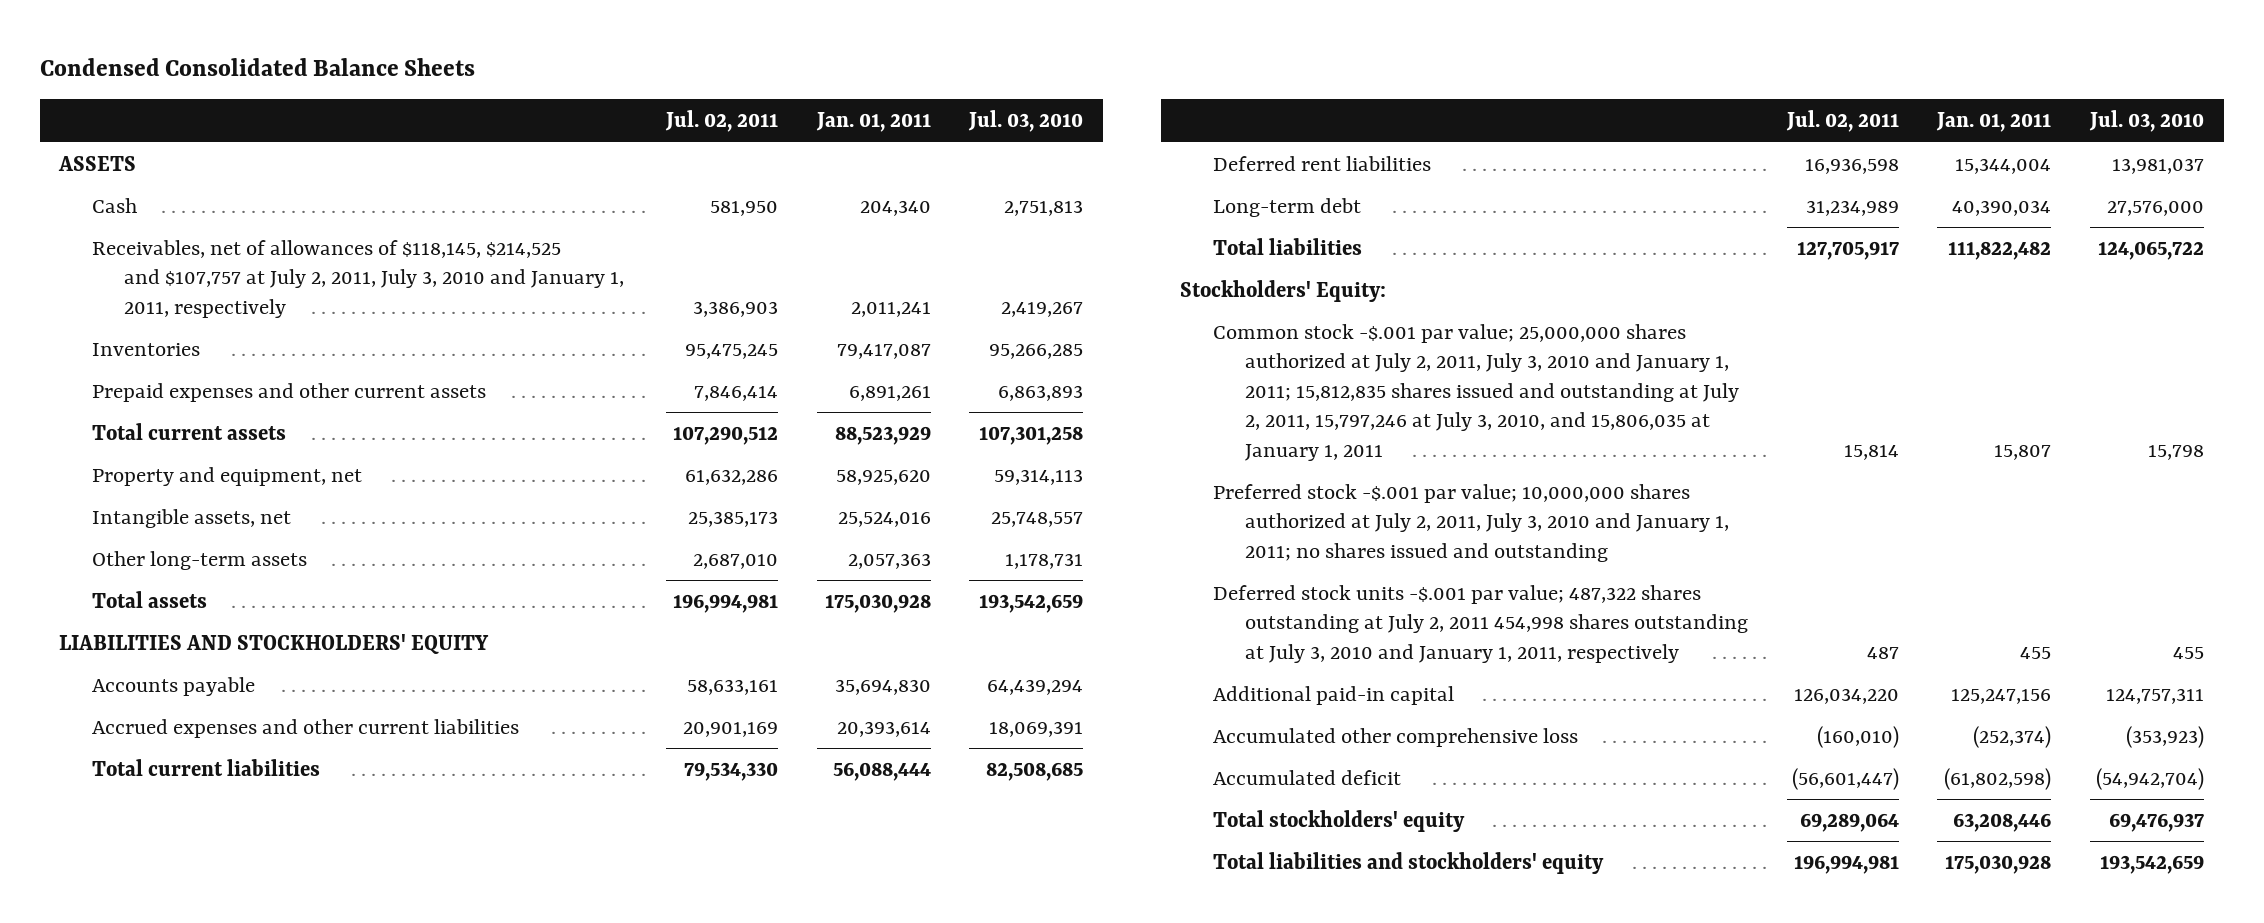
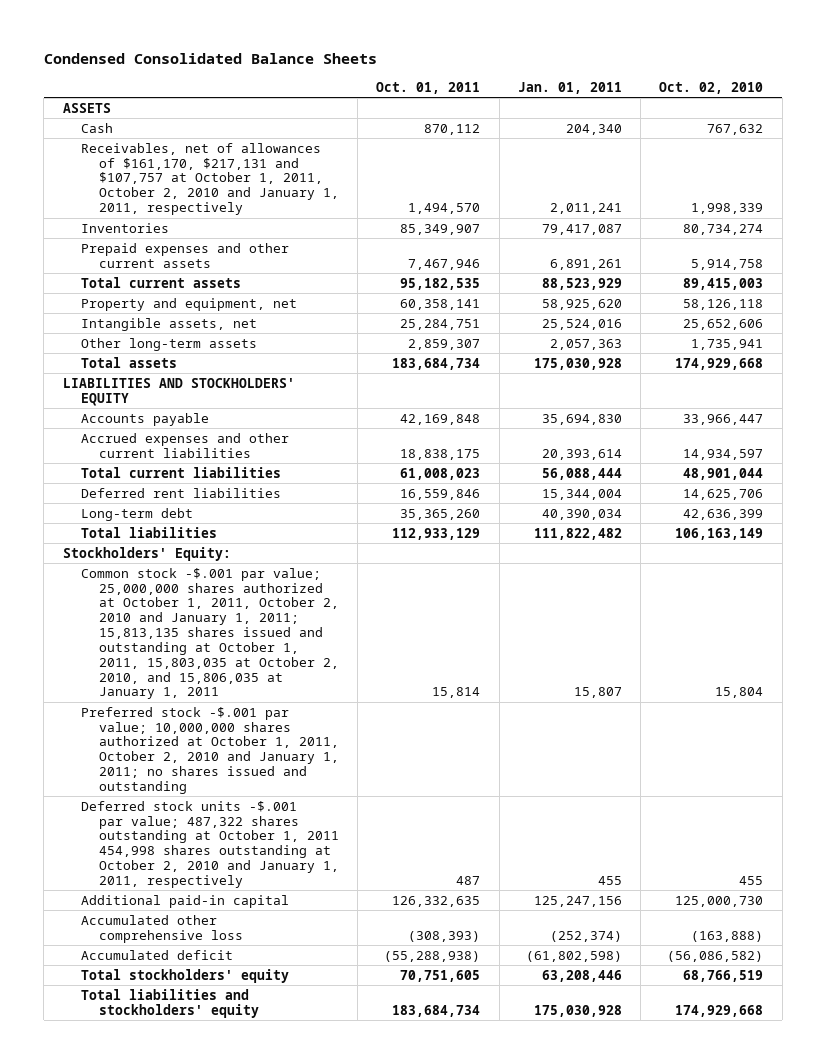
- | Jul. 02, 2011 | Jan. 01, 2011 | Jul. 03, 2010
+ | Oct. 01, 2011 | Jan. 01, 2011 | Oct. 02, 2010
- Receivables, net of allowances of $118,145, $214,525 and $107,757 at July 2, 2011, July 3, 2010 and January 1, 2011, respectively | 3,386,903 | 2,011,241 | 2,419,267
+ Receivables, net of allowances of $161,170, $217,131 and $107,757 at October 1, 2011, October 2, 2010 and January 1, 2011, respectively | 1,494,570 | 2,011,241 | 1,998,339
- Common stock -$.001 par value; 25,000,000 shares authorized at July 2, 2011, July 3, 2010 and January 1, 2011; 15,812,835 shares issued and outstanding at July 2, 2011, 15,797,246 at July 3, 2010, and 15,806,035 at January 1, 2011 | 15,814 | 15,807 | 15,798
- Preferred stock -$.001 par value; 10,000,000 shares authorized at July 2, 2011, July 3, 2010 and January 1, 2011; no shares issued and outstanding
- Deferred stock units -$.001 par value; 487,322 shares outstanding at July 2, 2011 454,998 shares outstanding at July 3, 2010 and January 1, 2011, respectively | 487 | 455 | 455
+ Common stock -$.001 par value; 25,000,000 shares authorized at October 1, 2011, October 2, 2010 and January 1, 2011; 15,813,135 shares issued and outstanding at October 1, 2011, 15,803,035 at October 2, 2010, and 15,806,035 at January 1, 2011 | 15,814 | 15,807 | 15,804
+ Preferred stock -$.001 par value; 10,000,000 shares authorized at October 1, 2011, October 2, 2010 and January 1, 2011; no shares issued and outstanding
+ Deferred stock units -$.001 par value; 487,322 shares outstanding at October 1, 2011 454,998 shares outstanding at October 2, 2010 and January 1, 2011, respectively | 487 | 455 | 455

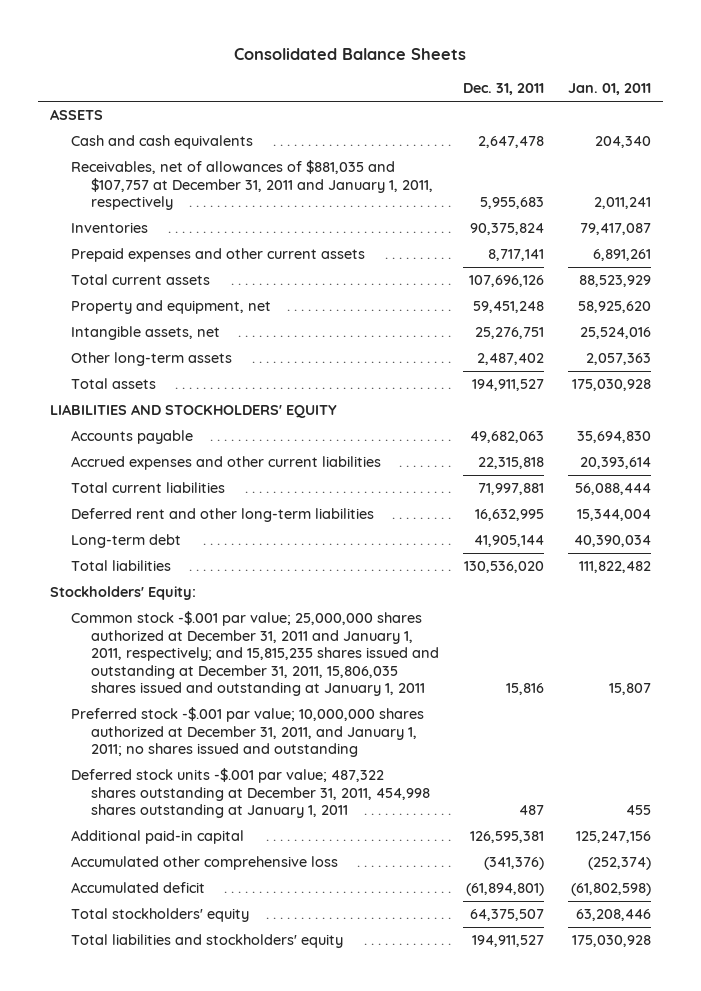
- Condensed Consolidated Balance Sheets
+ Consolidated Balance Sheets
- | Oct. 01, 2011 | Jan. 01, 2011 | Oct. 02, 2010
+ | Dec. 31, 2011 | Jan. 01, 2011
- Cash | 870,112 | 204,340 | 767,632
- Receivables, net of allowances of $161,170, $217,131 and $107,757 at October 1, 2011, October 2, 2010 and January 1, 2011, respectively | 1,494,570 | 2,011,241 | 1,998,339
+ Cash and cash equivalents | 2,647,478 | 204,340
+ Receivables, net of allowances of $881,035 and $107,757 at December 31, 2011 and January 1, 2011, respectively | 5,955,683 | 2,011,241
- Deferred rent liabilities | 16,559,846 | 15,344,004 | 14,625,706
+ Deferred rent and other long-term liabilities | 16,632,995 | 15,344,004
- Common stock -$.001 par value; 25,000,000 shares authorized at October 1, 2011, October 2, 2010 and January 1, 2011; 15,813,135 shares issued and outstanding at October 1, 2011, 15,803,035 at October 2, 2010, and 15,806,035 at January 1, 2011 | 15,814 | 15,807 | 15,804
- Preferred stock -$.001 par value; 10,000,000 shares authorized at October 1, 2011, October 2, 2010 and January 1, 2011; no shares issued and outstanding
- Deferred stock units -$.001 par value; 487,322 shares outstanding at October 1, 2011 454,998 shares outstanding at October 2, 2010 and January 1, 2011, respectively | 487 | 455 | 455
+ Common stock -$.001 par value; 25,000,000 shares authorized at December 31, 2011 and January 1, 2011, respectively; and 15,815,235 shares issued and outstanding at December 31, 2011, 15,806,035 shares issued and outstanding at January 1, 2011 | 15,816 | 15,807
+ Preferred stock -$.001 par value; 10,000,000 shares authorized at December 31, 2011, and January 1, 2011; no shares issued and outstanding
+ Deferred stock units -$.001 par value; 487,322 shares outstanding at December 31, 2011, 454,998 shares outstanding at January 1, 2011 | 487 | 455

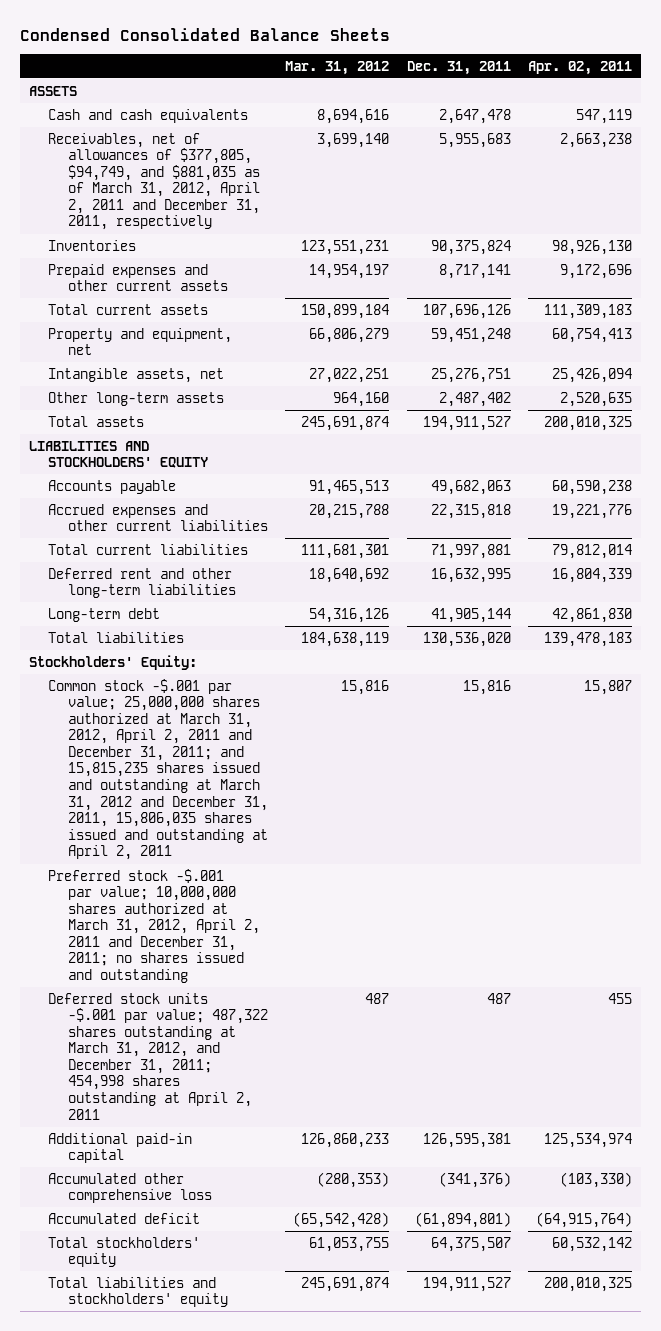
- Consolidated Balance Sheets
+ Condensed Consolidated Balance Sheets
- | Dec. 31, 2011 | Jan. 01, 2011
+ | Mar. 31, 2012 | Dec. 31, 2011 | Apr. 02, 2011
- Receivables, net of allowances of $881,035 and $107,757 at December 31, 2011 and January 1, 2011, respectively | 5,955,683 | 2,011,241
+ Receivables, net of allowances of $377,805, $94,749, and $881,035 as of March 31, 2012, April 2, 2011 and December 31, 2011, respectively | 3,699,140 | 5,955,683 | 2,663,238
- Common stock -$.001 par value; 25,000,000 shares authorized at December 31, 2011 and January 1, 2011, respectively; and 15,815,235 shares issued and outstanding at December 31, 2011, 15,806,035 shares issued and outstanding at January 1, 2011 | 15,816 | 15,807
- Preferred stock -$.001 par value; 10,000,000 shares authorized at December 31, 2011, and January 1, 2011; no shares issued and outstanding
- Deferred stock units -$.001 par value; 487,322 shares outstanding at December 31, 2011, 454,998 shares outstanding at January 1, 2011 | 487 | 455
+ Common stock -$.001 par value; 25,000,000 shares authorized at March 31, 2012, April 2, 2011 and December 31, 2011; and 15,815,235 shares issued and outstanding at March 31, 2012 and December 31, 2011, 15,806,035 shares issued and outstanding at April 2, 2011 | 15,816 | 15,816 | 15,807
+ Preferred stock -$.001 par value; 10,000,000 shares authorized at March 31, 2012, April 2, 2011 and December 31, 2011; no shares issued and outstanding
+ Deferred stock units -$.001 par value; 487,322 shares outstanding at March 31, 2012, and December 31, 2011; 454,998 shares outstanding at April 2, 2011 | 487 | 487 | 455

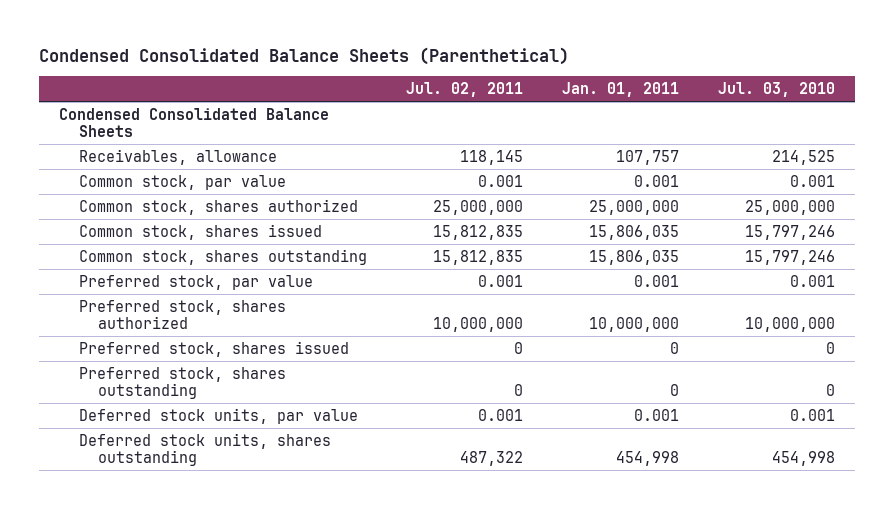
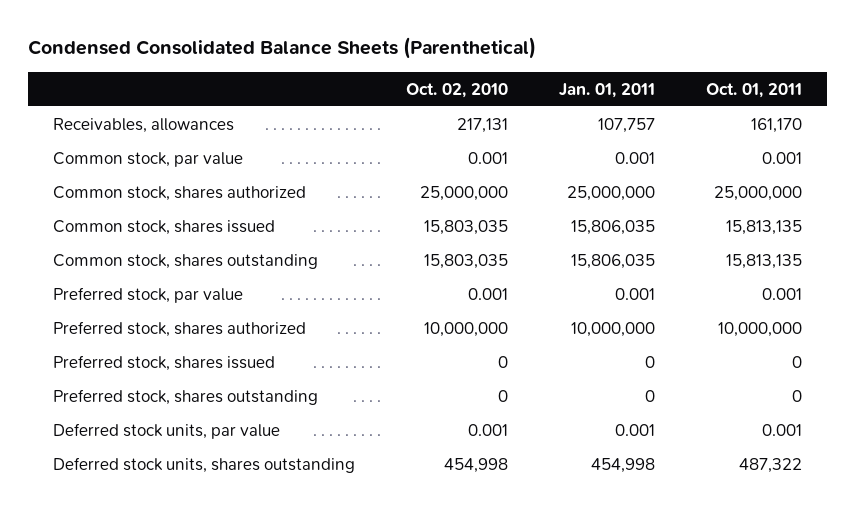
- | Jul. 02, 2011 | Jan. 01, 2011 | Jul. 03, 2010
+ | Oct. 02, 2010 | Jan. 01, 2011 | Oct. 01, 2011
- Condensed Consolidated Balance Sheets
- Receivables, allowance | 118,145 | 107,757 | 214,525
+ Receivables, allowances | 217,131 | 107,757 | 161,170

